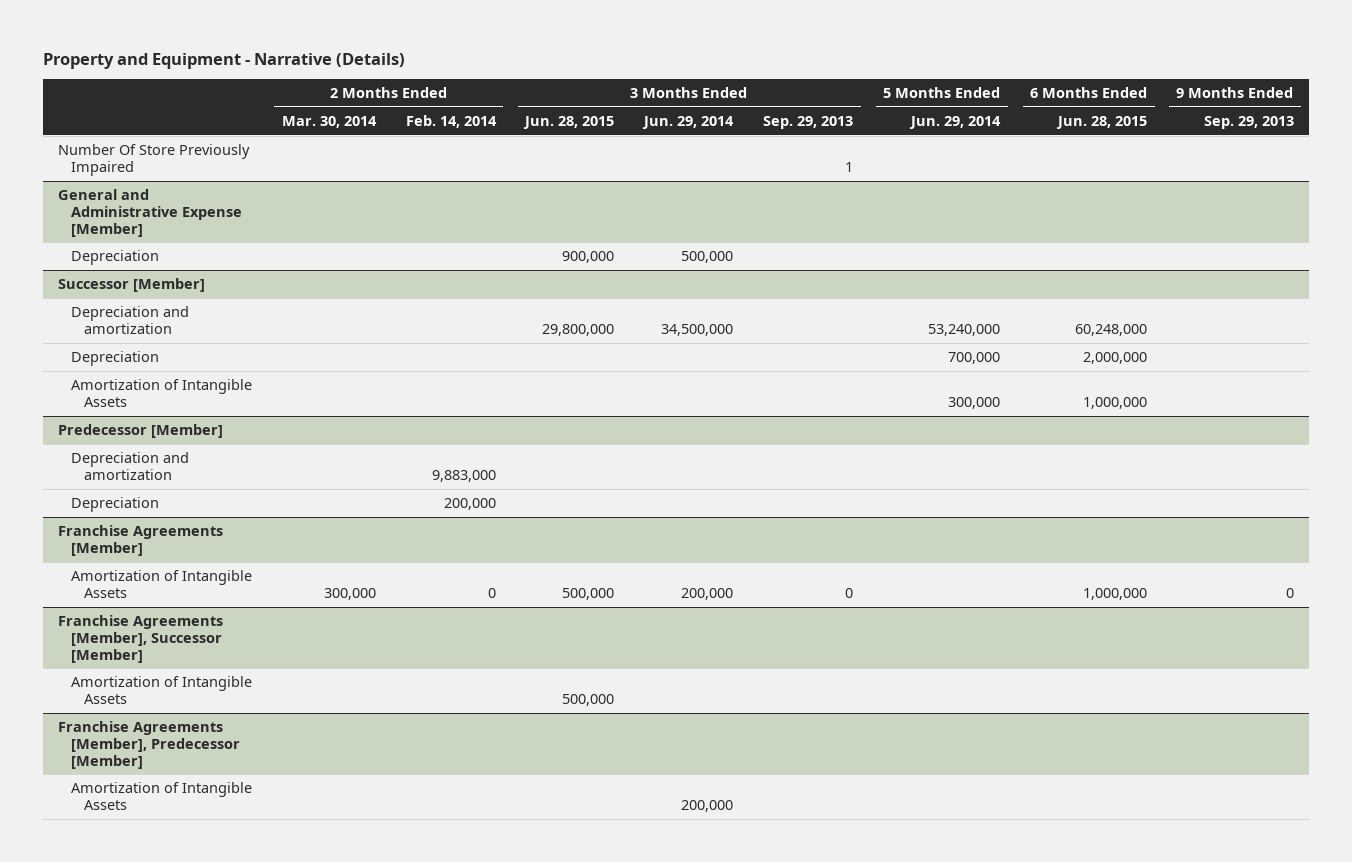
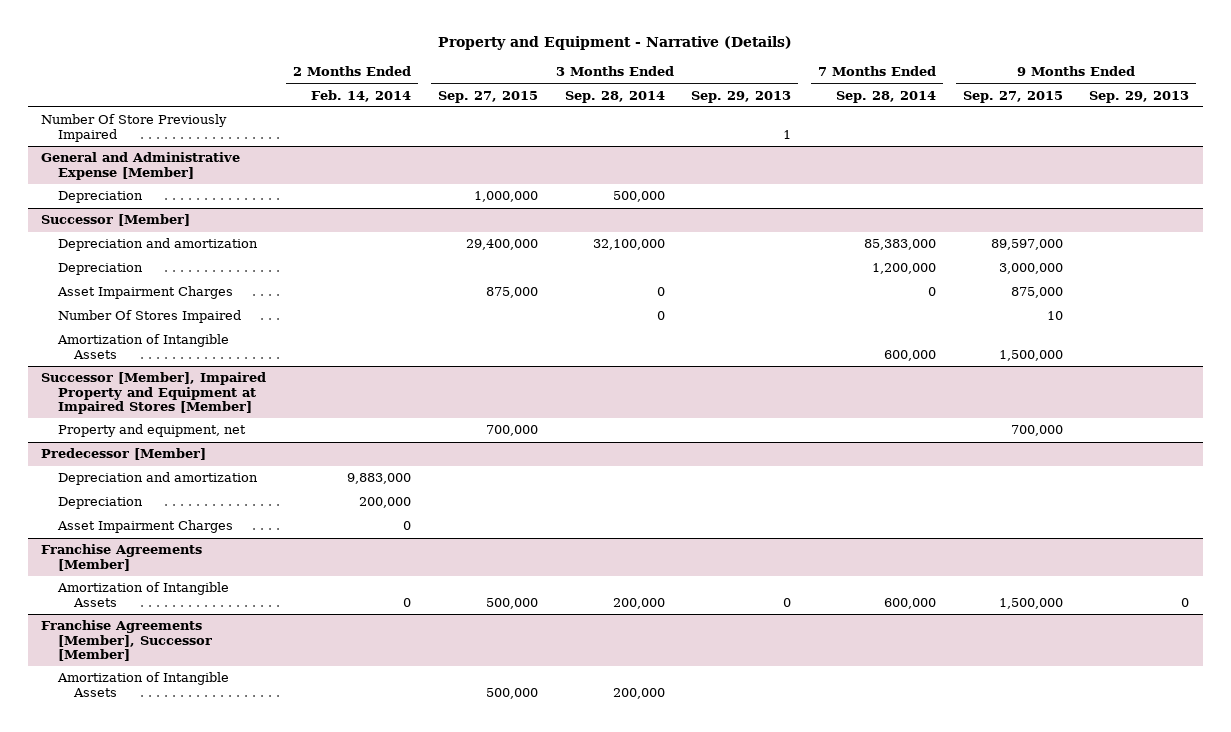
- | 2 Months Ended Mar. 30, 2014 | 2 Months Ended Feb. 14, 2014 | 3 Months Ended Jun. 28, 2015 | 3 Months Ended Jun. 29, 2014 | 3 Months Ended Sep. 29, 2013 | 5 Months Ended Jun. 29, 2014 | 6 Months Ended Jun. 28, 2015 | 9 Months Ended Sep. 29, 2013
+ | 2 Months Ended Feb. 14, 2014 | 3 Months Ended Sep. 27, 2015 | 3 Months Ended Sep. 28, 2014 | 3 Months Ended Sep. 29, 2013 | 7 Months Ended Sep. 28, 2014 | 9 Months Ended Sep. 27, 2015 | 9 Months Ended Sep. 29, 2013
@ Successor [Member]
+ Asset Impairment Charges | | 875,000 | 0 | | 0 | 875,000 |
+ Number Of Stores Impaired | | | 0 | | | 10 |
+ Successor [Member], Impaired Property and Equipment at Impaired Stores [Member]
+ Property and equipment, net | | 700,000 | | | | 700,000 |
@ Predecessor [Member]
+ Asset Impairment Charges | 0 | | | | | |
- Franchise Agreements [Member], Predecessor [Member]
- Amortization of Intangible Assets | | | | 200,000 | | | |

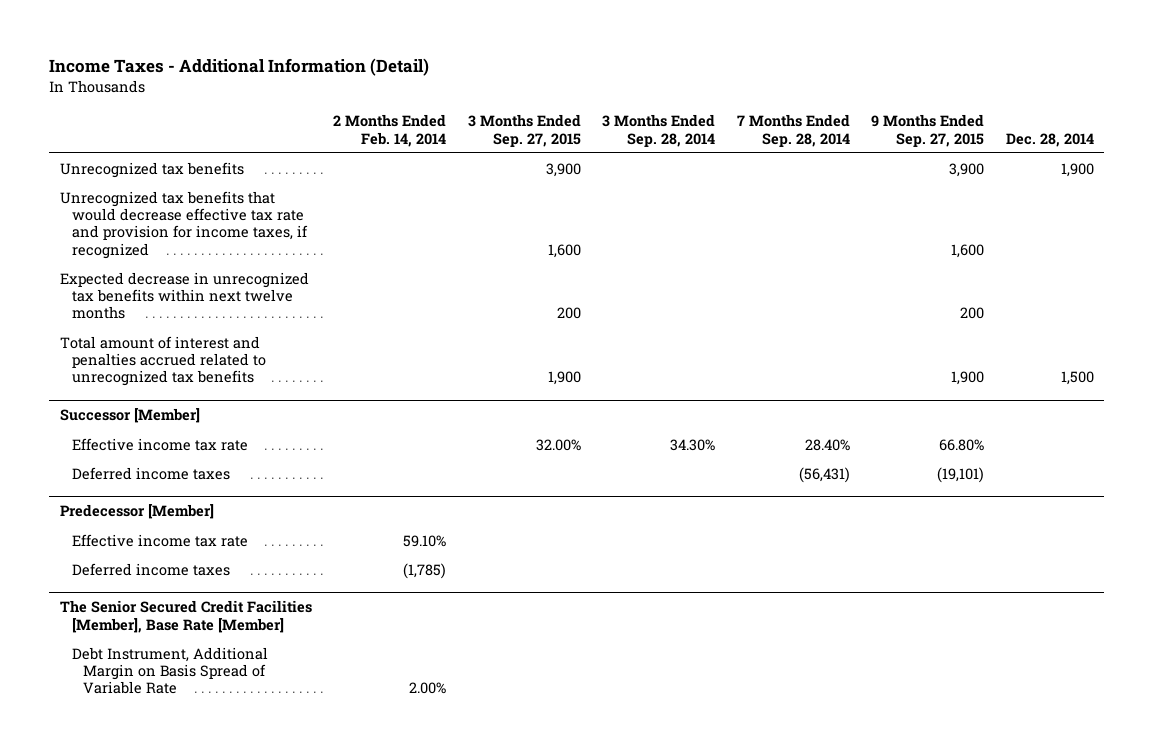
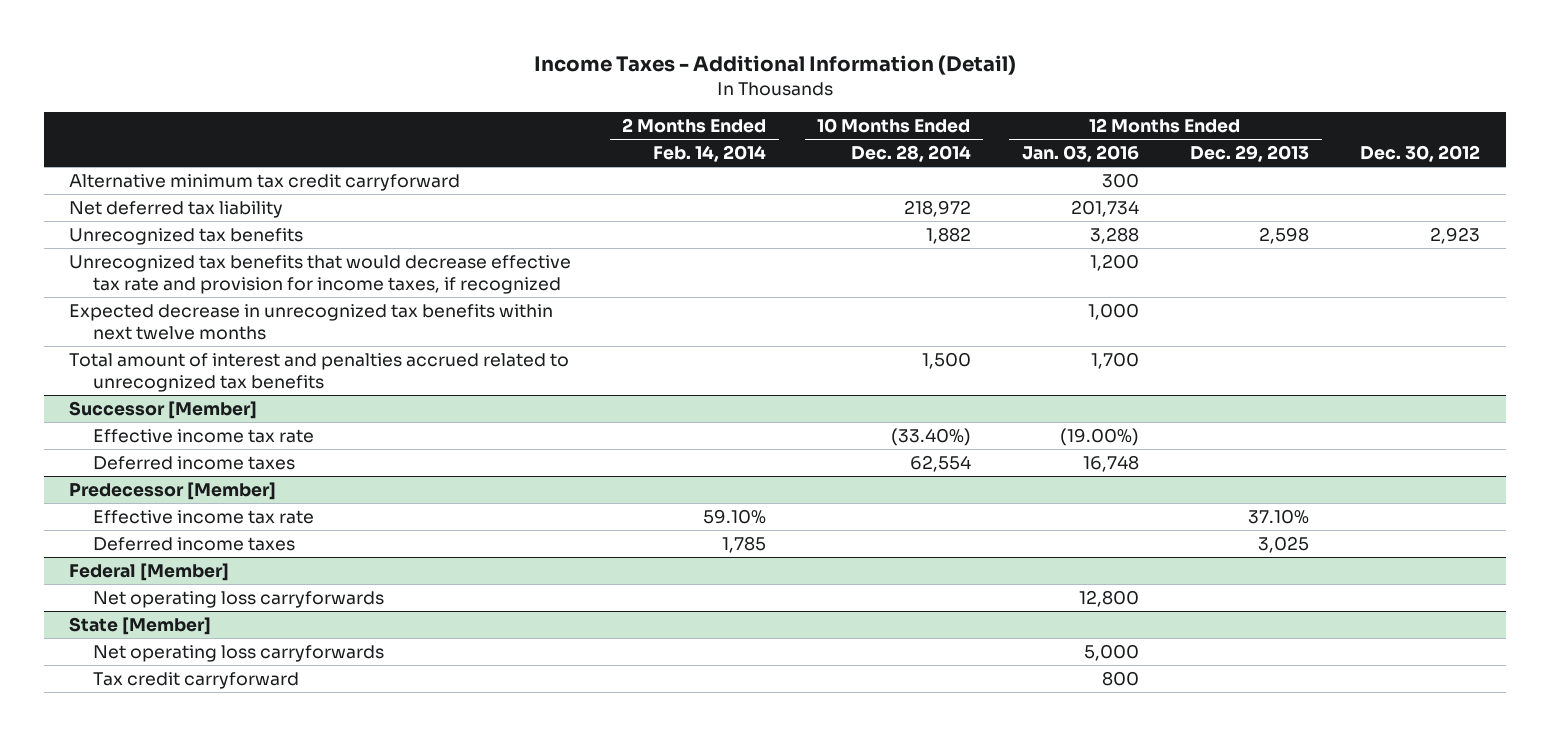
- | 2 Months Ended Feb. 14, 2014 | 3 Months Ended Sep. 27, 2015 | 3 Months Ended Sep. 28, 2014 | 7 Months Ended Sep. 28, 2014 | 9 Months Ended Sep. 27, 2015 | Dec. 28, 2014
+ | 2 Months Ended Feb. 14, 2014 | 10 Months Ended Dec. 28, 2014 | 12 Months Ended Jan. 03, 2016 | 12 Months Ended Dec. 29, 2013 | Dec. 30, 2012
+ Alternative minimum tax credit carryforward | | | 300 | |
+ Net deferred tax liability | | 218,972 | 201,734 | |
@ Predecessor [Member]
- Deferred income taxes | (1,785) | | | | |
- The Senior Secured Credit Facilities [Member], Base Rate [Member]
- Debt Instrument, Additional Margin on Basis Spread of Variable Rate | 2.00% | | | | |
@ Predecessor [Member]
+ Deferred income taxes | 1,785 | | | 3,025 |
+ Federal [Member]
+ Net operating loss carryforwards | | | 12,800 | |
+ State [Member]
+ Net operating loss carryforwards | | | 5,000 | |
+ Tax credit carryforward | | | 800 | |

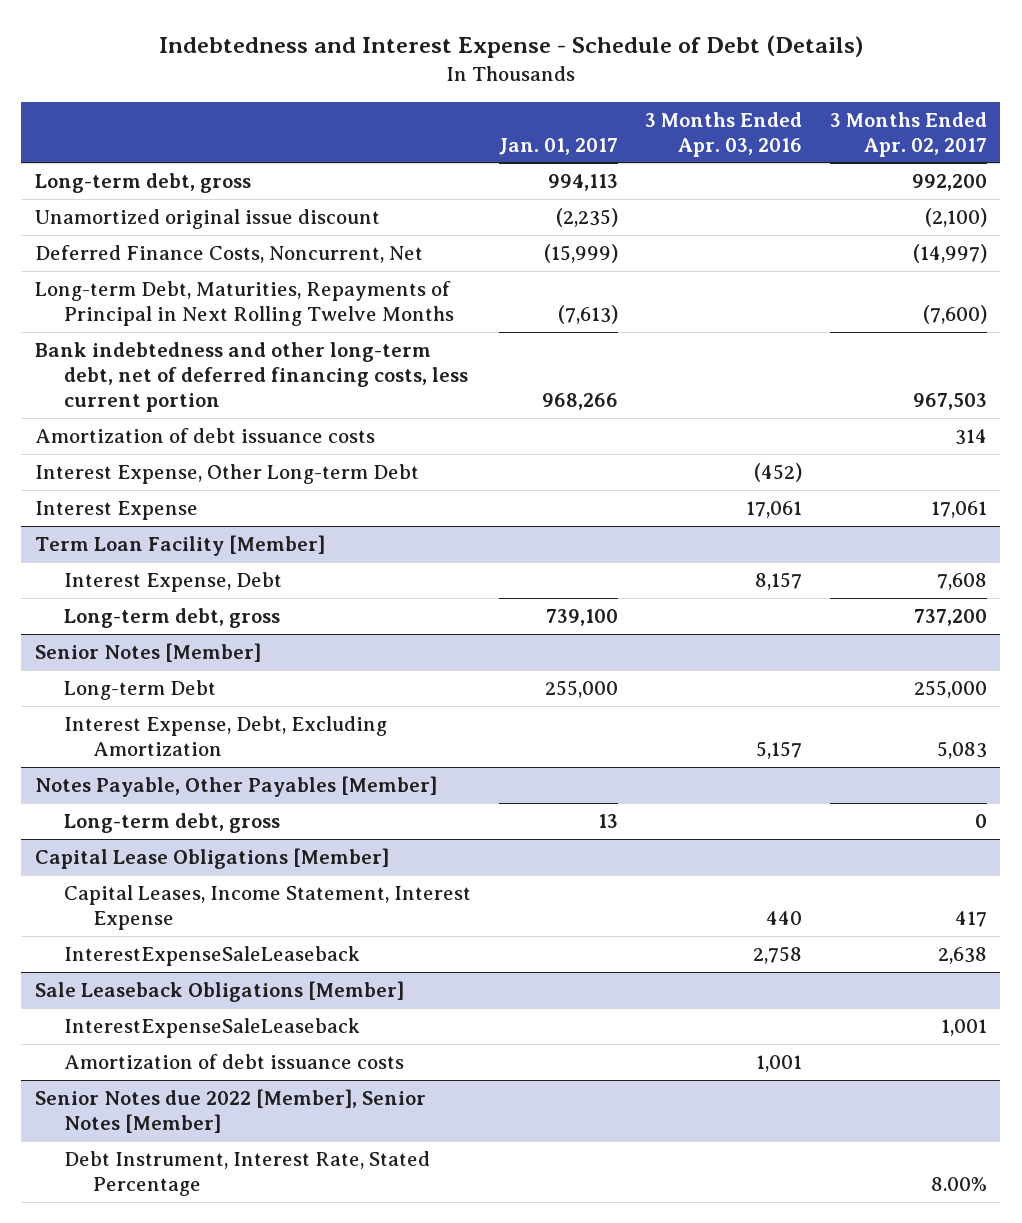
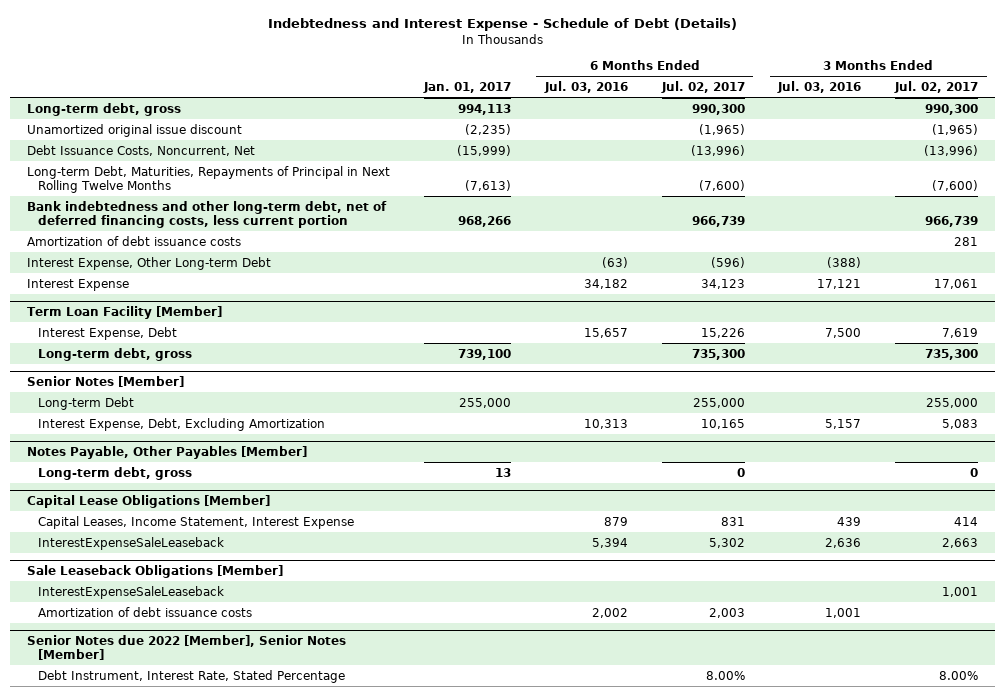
- | Jan. 01, 2017 | 3 Months Ended Apr. 03, 2016 | 3 Months Ended Apr. 02, 2017
+ | Jan. 01, 2017 | 6 Months Ended Jul. 03, 2016 | 6 Months Ended Jul. 02, 2017 | 3 Months Ended Jul. 03, 2016 | 3 Months Ended Jul. 02, 2017
- Deferred Finance Costs, Noncurrent, Net | (15,999) | | (14,997)
+ Debt Issuance Costs, Noncurrent, Net | (15,999) | | (13,996) | | (13,996)

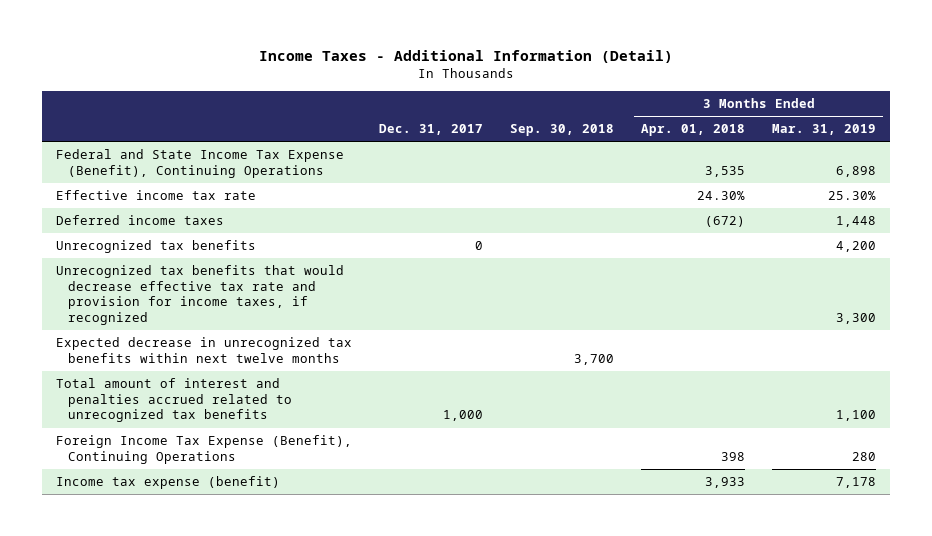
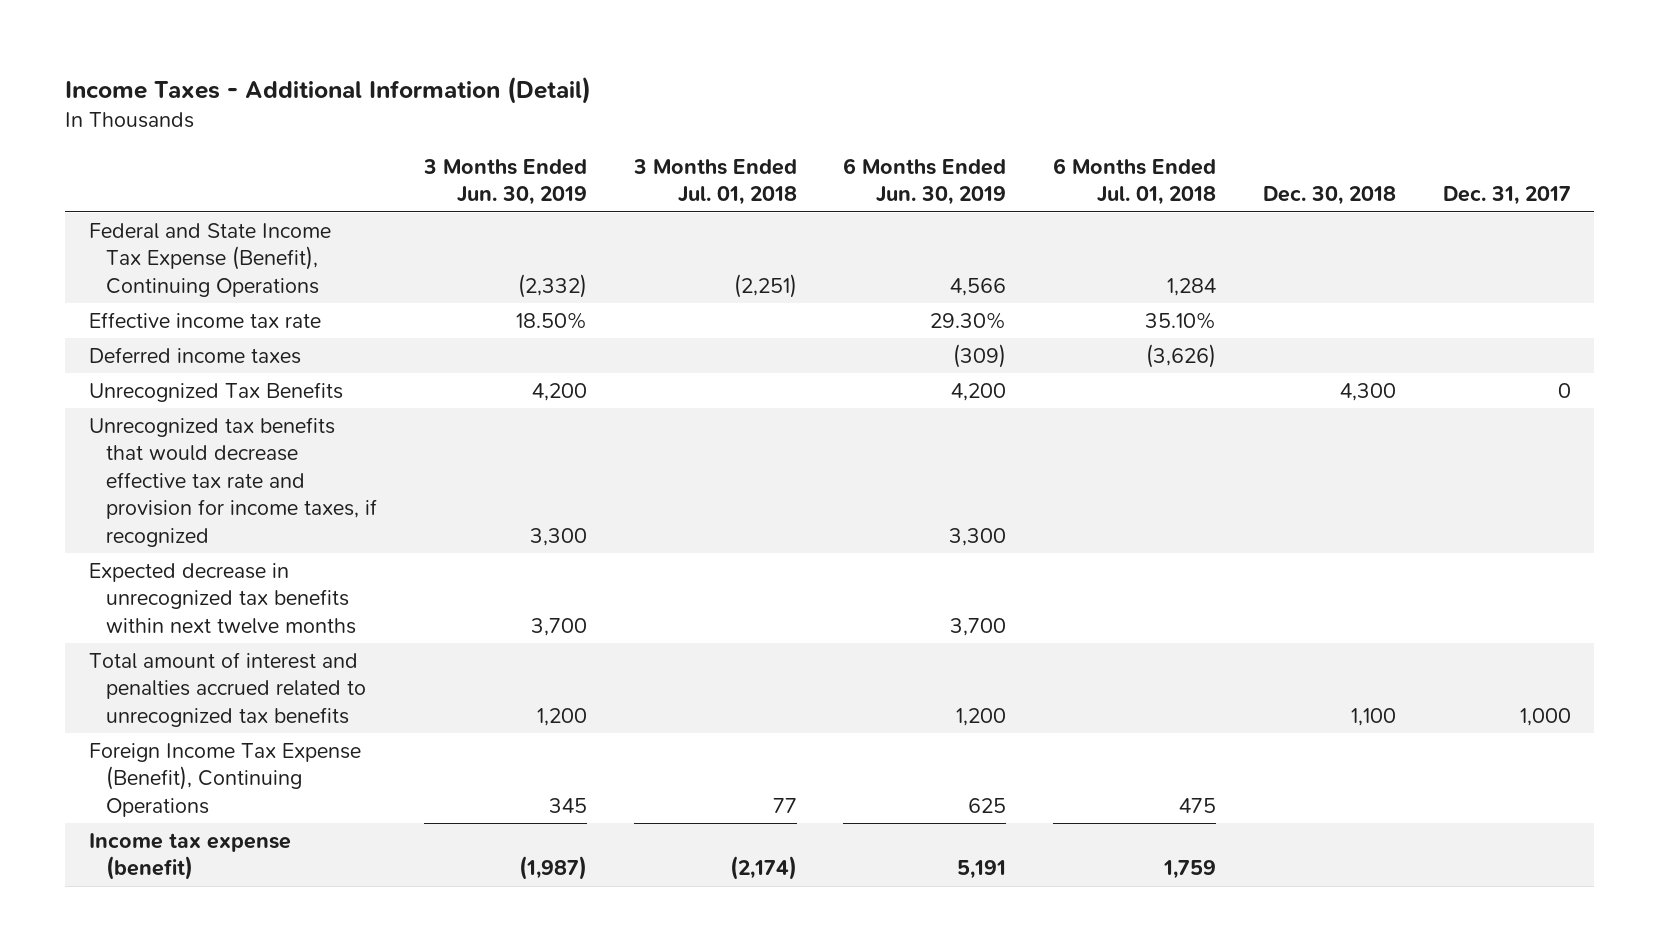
- | Dec. 31, 2017 | Sep. 30, 2018 | 3 Months Ended Apr. 01, 2018 | 3 Months Ended Mar. 31, 2019
+ | 3 Months Ended Jun. 30, 2019 | 3 Months Ended Jul. 01, 2018 | 6 Months Ended Jun. 30, 2019 | 6 Months Ended Jul. 01, 2018 | Dec. 30, 2018 | Dec. 31, 2017
- Unrecognized tax benefits | 0 | | | 4,200
+ Unrecognized Tax Benefits | 4,200 | | 4,200 | | 4,300 | 0

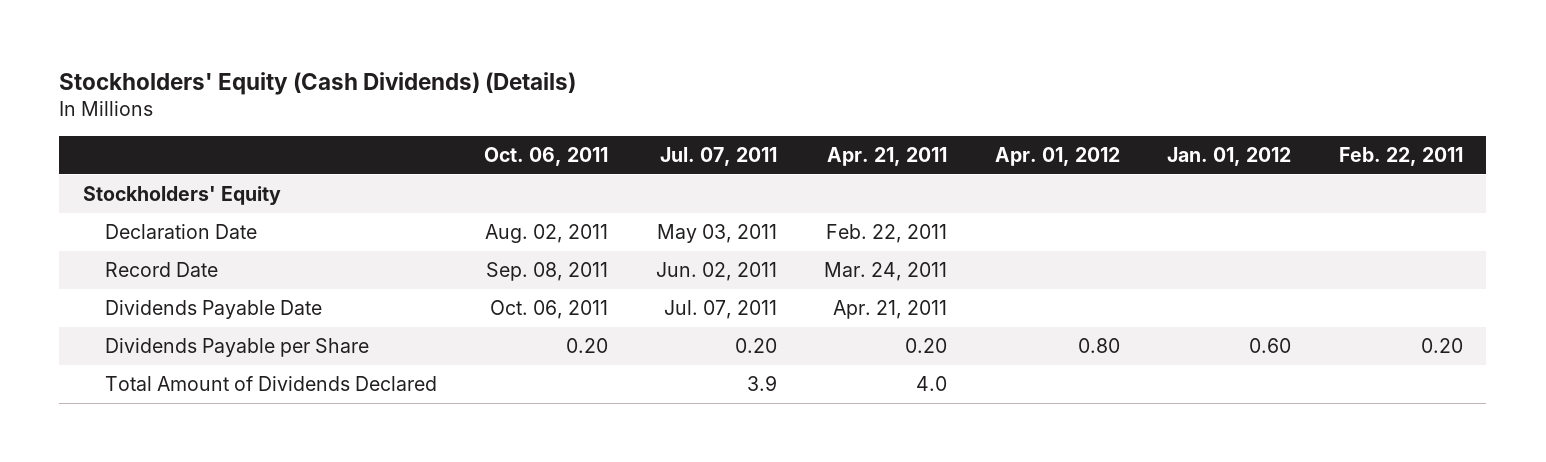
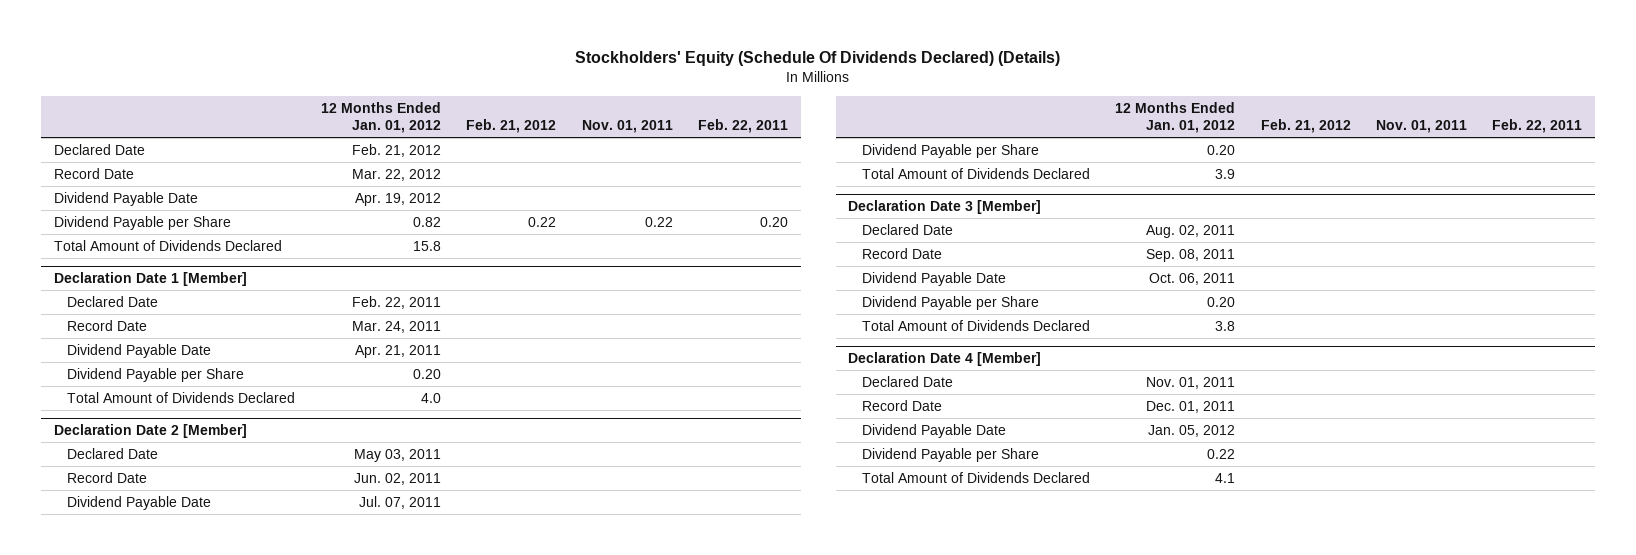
- Stockholders' Equity (Cash Dividends) (Details)
+ Stockholders' Equity (Schedule Of Dividends Declared) (Details)
- | Oct. 06, 2011 | Jul. 07, 2011 | Apr. 21, 2011 | Apr. 01, 2012 | Jan. 01, 2012 | Feb. 22, 2011
+ | 12 Months Ended Jan. 01, 2012 | Feb. 21, 2012 | Nov. 01, 2011 | Feb. 22, 2011
- Stockholders' Equity
- Declaration Date | Aug. 02, 2011 | May 03, 2011 | Feb. 22, 2011 | | |
+ Declared Date | Feb. 21, 2012 | | |
- Dividends Payable Date | Oct. 06, 2011 | Jul. 07, 2011 | Apr. 21, 2011 | | |
- Dividends Payable per Share | 0.20 | 0.20 | 0.20 | 0.80 | 0.60 | 0.20
+ Dividend Payable Date | Apr. 19, 2012 | | |
+ Dividend Payable per Share | 0.82 | 0.22 | 0.22 | 0.20
+ Declaration Date 1 [Member]
+ Declared Date | Feb. 22, 2011 | | |
+ Record Date | Mar. 24, 2011 | | |
+ Dividend Payable Date | Apr. 21, 2011 | | |
+ Dividend Payable per Share | 0.20 | | |
+ Total Amount of Dividends Declared | 4.0 | | |
+ Declaration Date 2 [Member]
+ Declared Date | May 03, 2011 | | |
+ Record Date | Jun. 02, 2011 | | |
+ Dividend Payable Date | Jul. 07, 2011 | | |
+ Dividend Payable per Share | 0.20 | | |
+ Total Amount of Dividends Declared | 3.9 | | |
+ Declaration Date 3 [Member]
+ Declared Date | Aug. 02, 2011 | | |
+ Record Date | Sep. 08, 2011 | | |
+ Dividend Payable Date | Oct. 06, 2011 | | |
+ Dividend Payable per Share | 0.20 | | |
+ Total Amount of Dividends Declared | 3.8 | | |
+ Declaration Date 4 [Member]
+ Declared Date | Nov. 01, 2011 | | |
+ Record Date | Dec. 01, 2011 | | |
+ Dividend Payable Date | Jan. 05, 2012 | | |
+ Dividend Payable per Share | 0.22 | | |
+ Total Amount of Dividends Declared | 4.1 | | |

